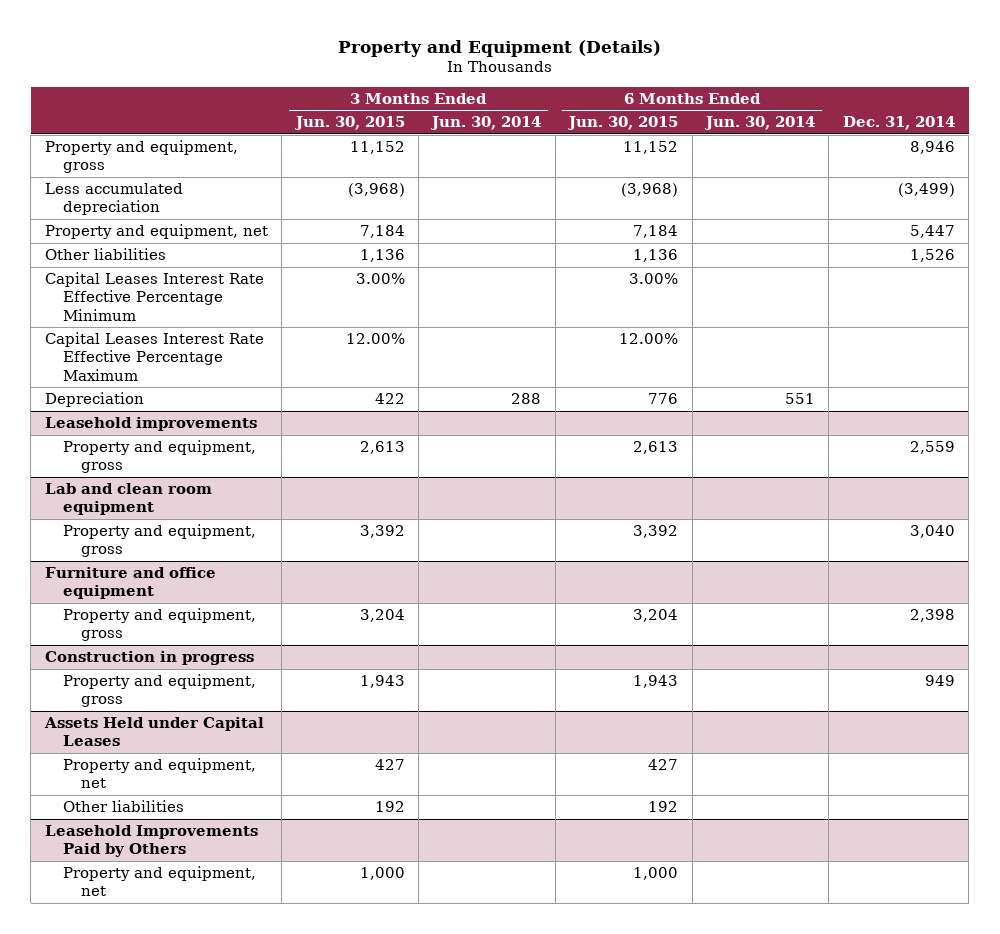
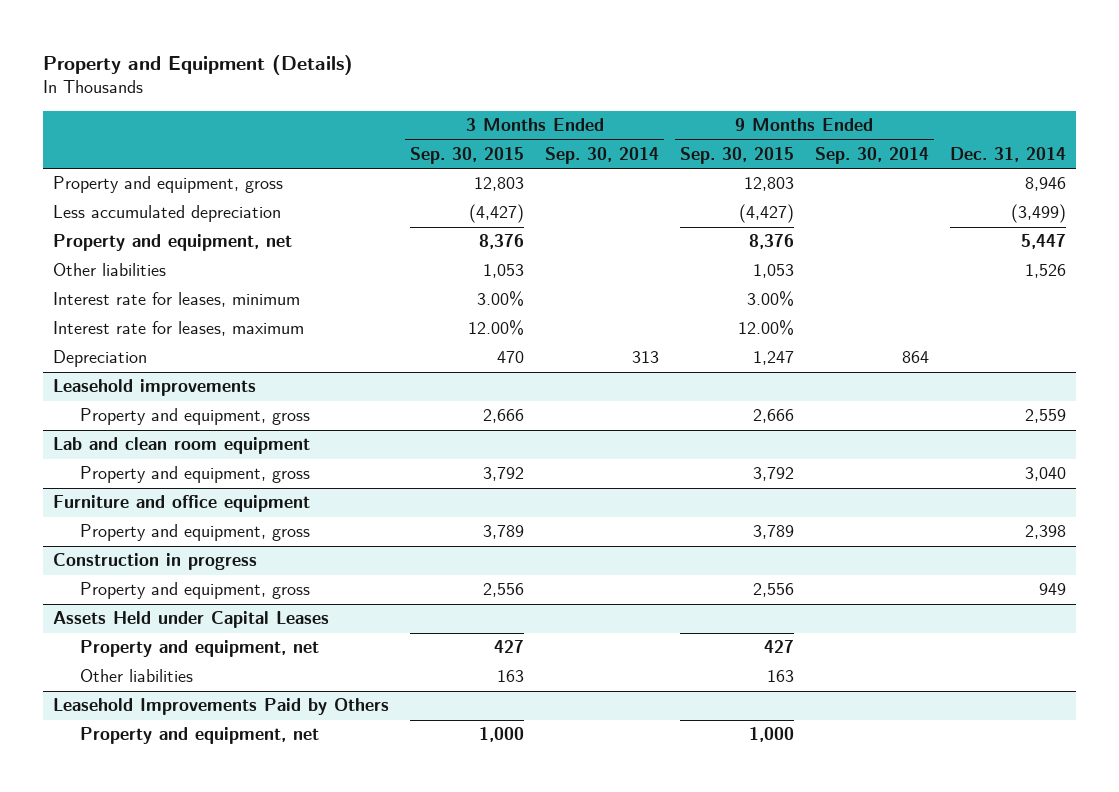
- | 3 Months Ended Jun. 30, 2015 | 3 Months Ended Jun. 30, 2014 | 6 Months Ended Jun. 30, 2015 | 6 Months Ended Jun. 30, 2014 | Dec. 31, 2014
+ | 3 Months Ended Sep. 30, 2015 | 3 Months Ended Sep. 30, 2014 | 9 Months Ended Sep. 30, 2015 | 9 Months Ended Sep. 30, 2014 | Dec. 31, 2014
- Capital Leases Interest Rate Effective Percentage Minimum | 3.00% | | 3.00% | |
- Capital Leases Interest Rate Effective Percentage Maximum | 12.00% | | 12.00% | |
+ Interest rate for leases, minimum | 3.00% | | 3.00% | |
+ Interest rate for leases, maximum | 12.00% | | 12.00% | |

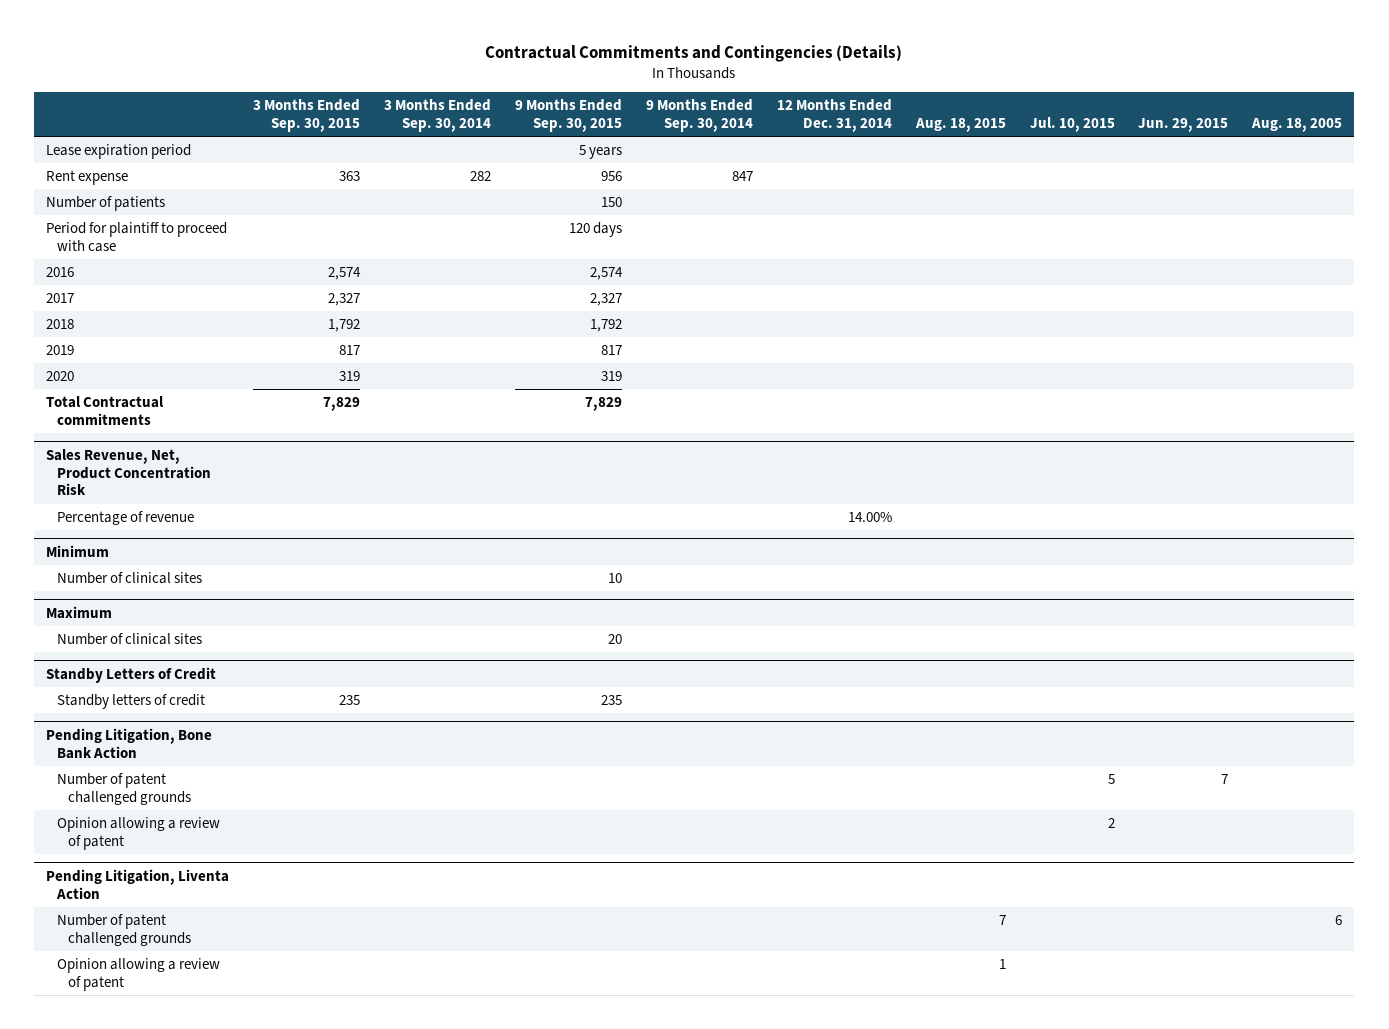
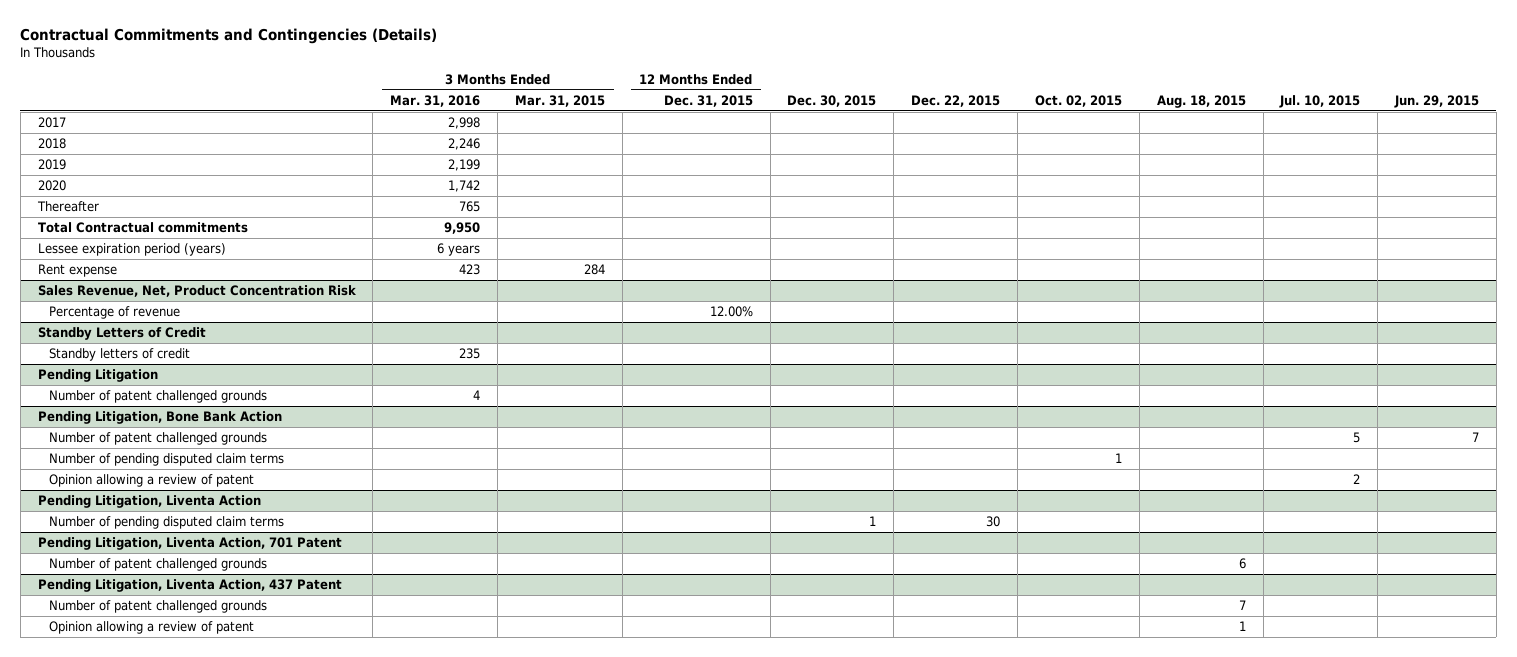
- | 3 Months Ended Sep. 30, 2015 | 3 Months Ended Sep. 30, 2014 | 9 Months Ended Sep. 30, 2015 | 9 Months Ended Sep. 30, 2014 | 12 Months Ended Dec. 31, 2014 | Aug. 18, 2015 | Jul. 10, 2015 | Jun. 29, 2015 | Aug. 18, 2005
+ | 3 Months Ended Mar. 31, 2016 | 3 Months Ended Mar. 31, 2015 | 12 Months Ended Dec. 31, 2015 | Dec. 30, 2015 | Dec. 22, 2015 | Oct. 02, 2015 | Aug. 18, 2015 | Jul. 10, 2015 | Jun. 29, 2015
- Lease expiration period | | | 5 years | | | | | |
- Number of patients | | | 150 | | | | | |
- Period for plaintiff to proceed with case | | | 120 days | | | | | |
- 2016 | 2,574 | | 2,574 | | | | | |
+ Thereafter | 765 | | | | | | | |
+ Lessee expiration period (years) | 6 years | | | | | | | |
moved down: Rent expense | 423 | 284 | | | | | | |
- Minimum
- Number of clinical sites | | | 10 | | | | | |
- Maximum
- Number of clinical sites | | | 20 | | | | | |
+ Pending Litigation
+ Number of patent challenged grounds | 4 | | | | | | | |
@ Pending Litigation, Bone Bank Action
+ Number of pending disputed claim terms | | | | | | 1 | | |
@ Pending Litigation, Liventa Action
- Number of patent challenged grounds | | | | | | 7 | | | 6
- Opinion allowing a review of patent | | | | | | 1 | | |
+ Number of pending disputed claim terms | | | | 1 | 30 | | | |
+ Pending Litigation, Liventa Action, 701 Patent
+ Number of patent challenged grounds | | | | | | | 6 | |
+ Pending Litigation, Liventa Action, 437 Patent
+ Number of patent challenged grounds | | | | | | | 7 | |
+ Opinion allowing a review of patent | | | | | | | 1 | |

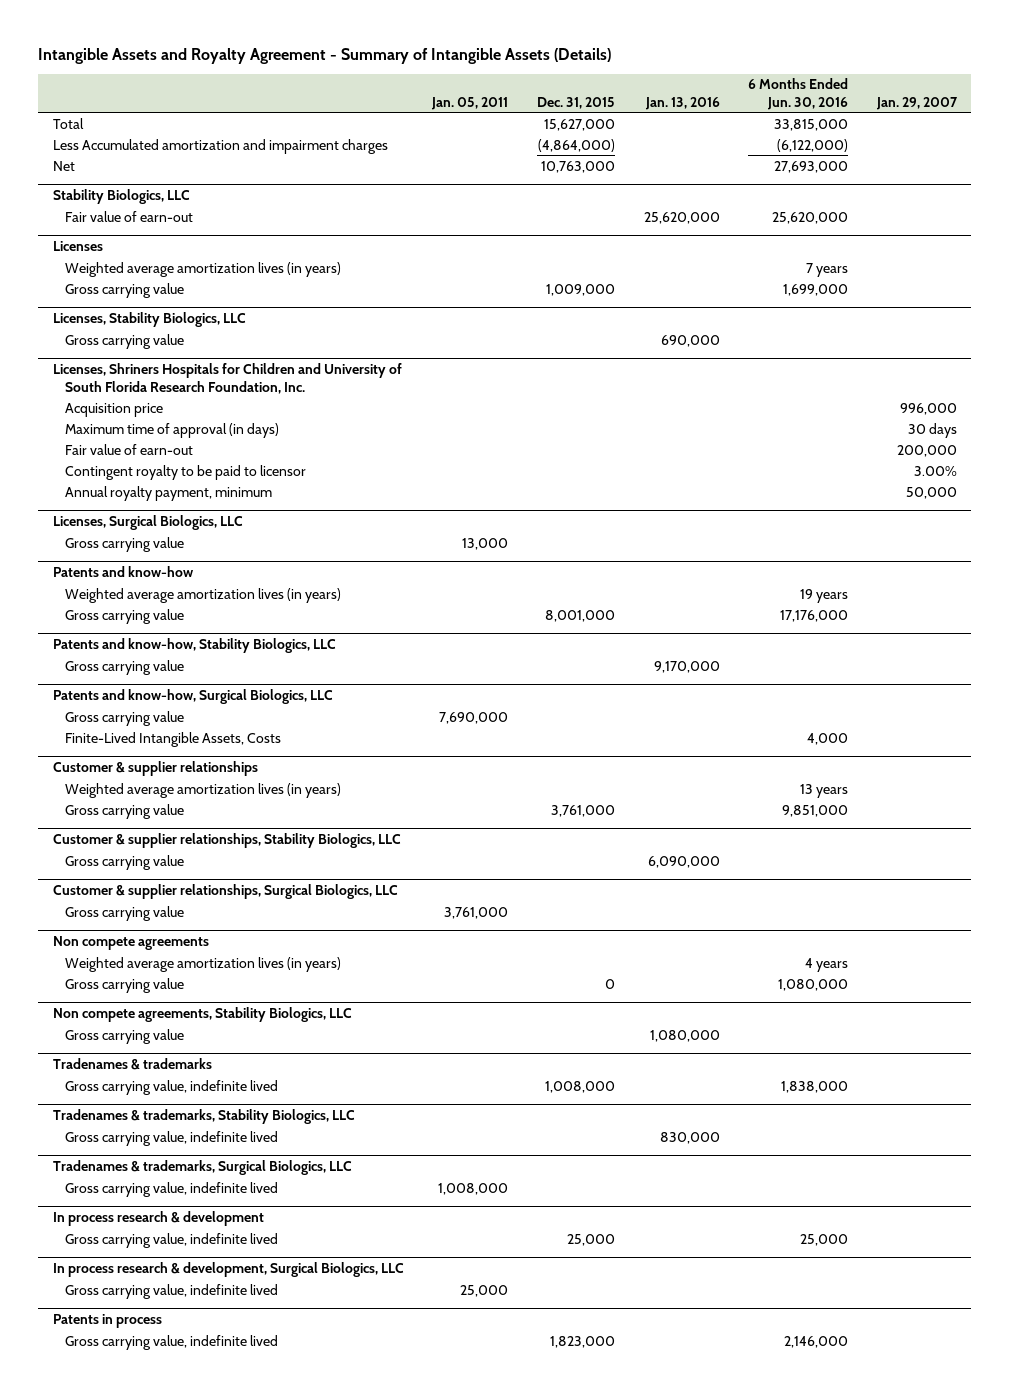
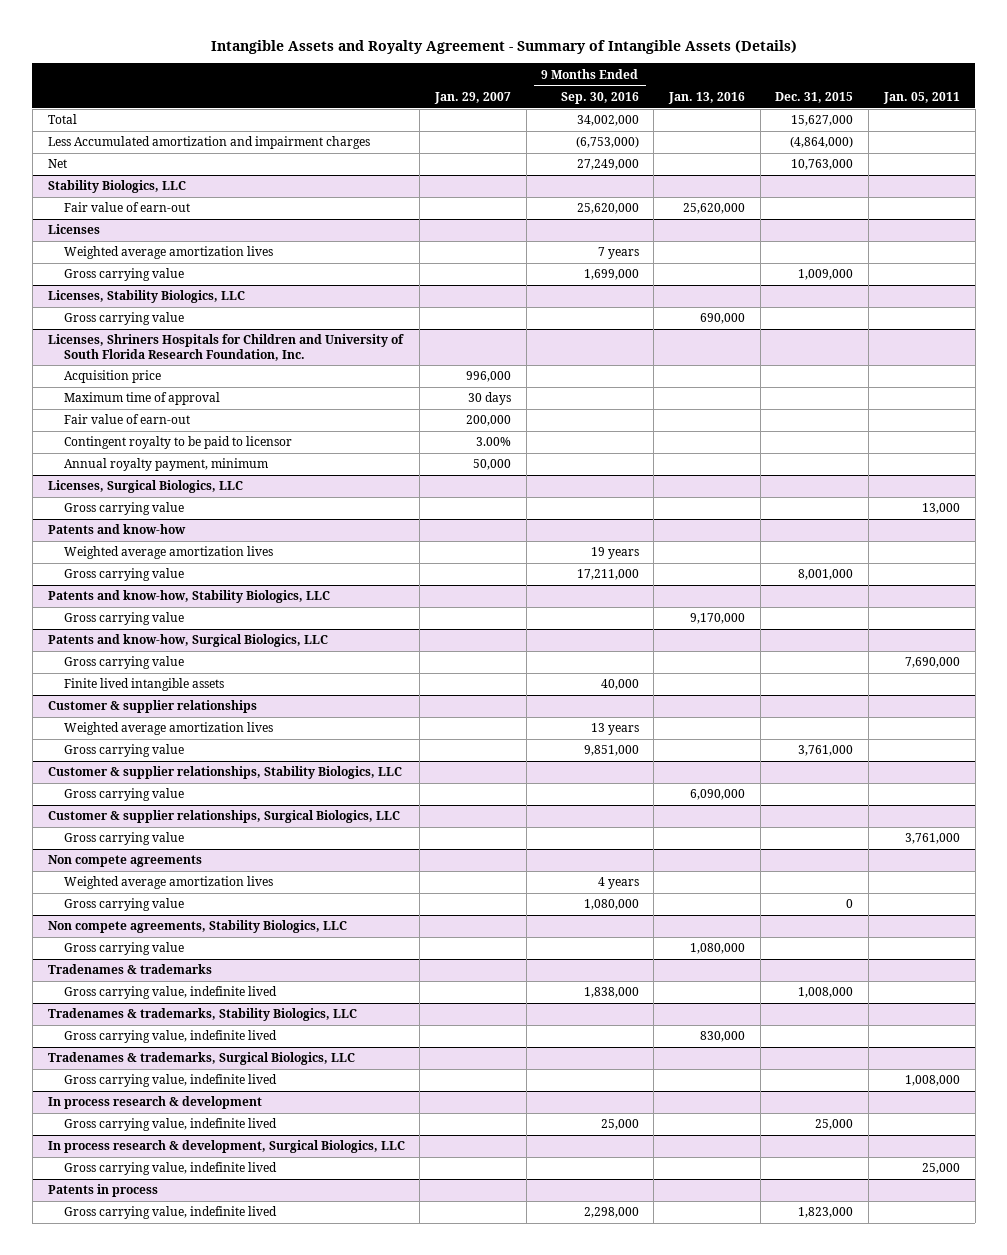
- | Jan. 05, 2011 | Dec. 31, 2015 | Jan. 13, 2016 | 6 Months Ended Jun. 30, 2016 | Jan. 29, 2007
+ | Jan. 29, 2007 | 9 Months Ended Sep. 30, 2016 | Jan. 13, 2016 | Dec. 31, 2015 | Jan. 05, 2011
@ Licenses
- Weighted average amortization lives (in years) | | | | 7 years |
+ Weighted average amortization lives | | 7 years | | |
@ Licenses, Shriners Hospitals for Children and University of South Florida Research Foundation, Inc.
- Maximum time of approval (in days) | | | | | 30 days
+ Maximum time of approval | 30 days | | | |
@ Patents and know-how
- Weighted average amortization lives (in years) | | | | 19 years |
+ Weighted average amortization lives | | 19 years | | |
@ Patents and know-how, Surgical Biologics, LLC
- Finite-Lived Intangible Assets, Costs | | | | 4,000 |
+ Finite lived intangible assets | | 40,000 | | |
@ Customer & supplier relationships
- Weighted average amortization lives (in years) | | | | 13 years |
+ Weighted average amortization lives | | 13 years | | |
@ Non compete agreements
- Weighted average amortization lives (in years) | | | | 4 years |
+ Weighted average amortization lives | | 4 years | | |

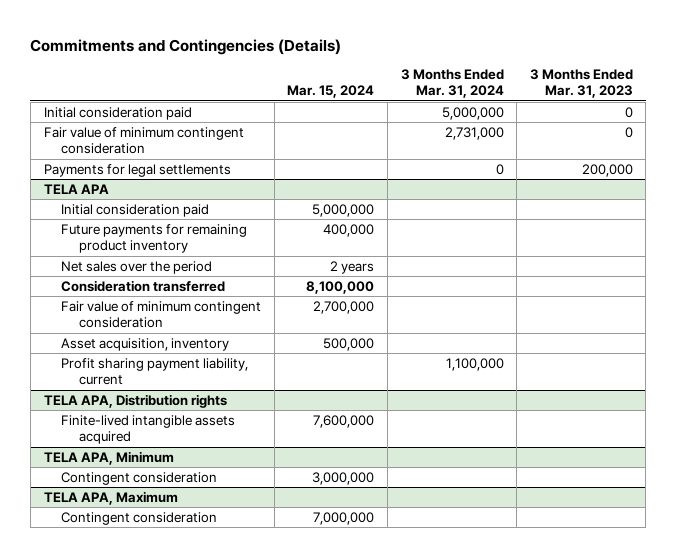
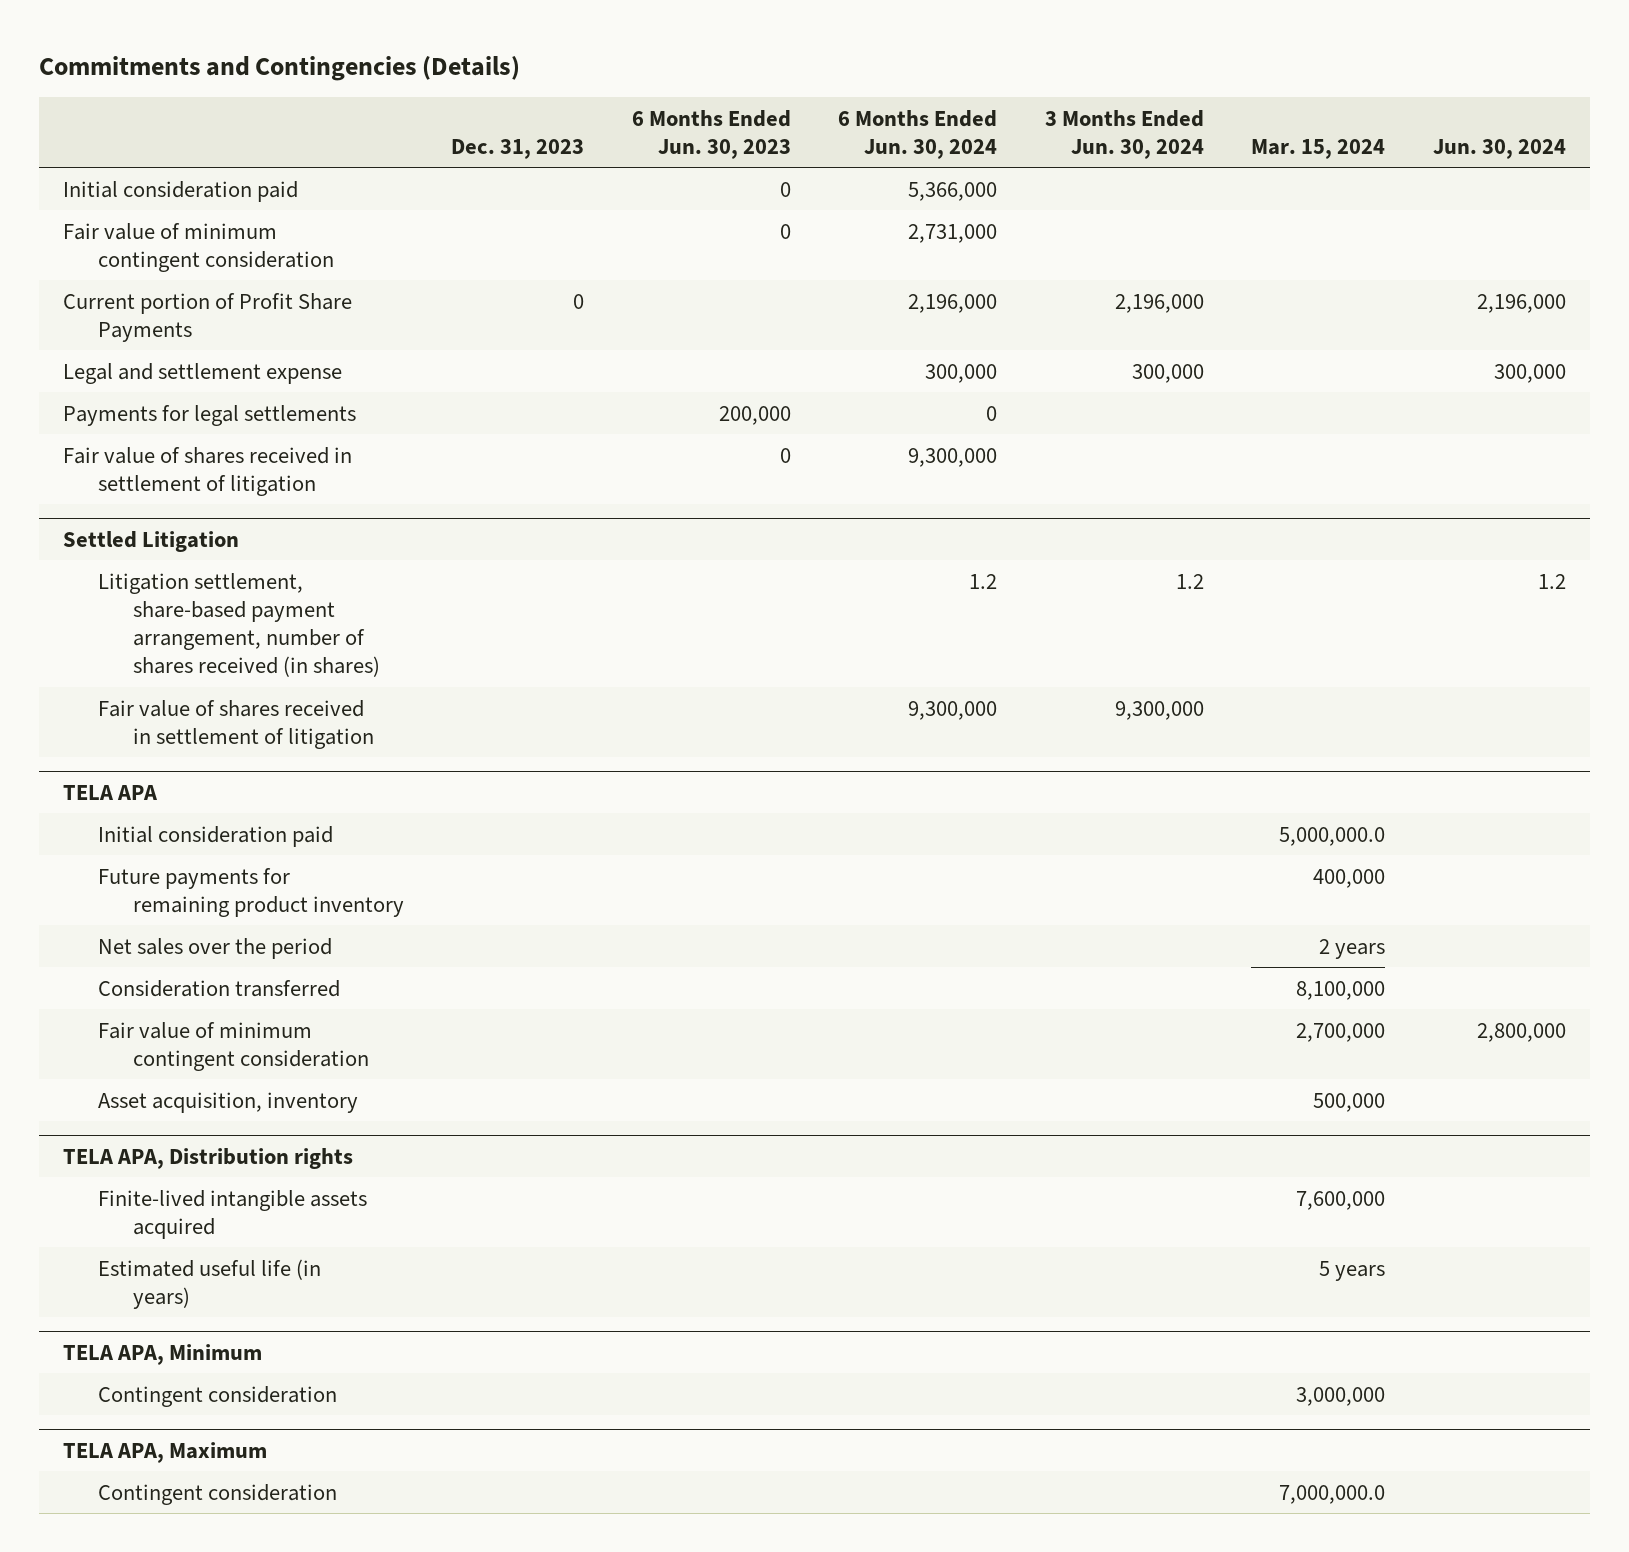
- | Mar. 15, 2024 | 3 Months Ended Mar. 31, 2024 | 3 Months Ended Mar. 31, 2023
+ | Dec. 31, 2023 | 6 Months Ended Jun. 30, 2023 | 6 Months Ended Jun. 30, 2024 | 3 Months Ended Jun. 30, 2024 | Mar. 15, 2024 | Jun. 30, 2024
+ Current portion of Profit Share Payments | 0 | | 2,196,000 | 2,196,000 | | 2,196,000
+ Legal and settlement expense | | | 300,000 | 300,000 | | 300,000
+ Fair value of shares received in settlement of litigation | | 0 | 9,300,000 | | |
+ Settled Litigation
+ Litigation settlement, share-based payment arrangement, number of shares received (in shares) | | | 1.2 | 1.2 | | 1.2
+ Fair value of shares received in settlement of litigation | | | 9,300,000 | 9,300,000 | |
@ TELA APA
- Initial consideration paid | 5,000,000 | |
+ Initial consideration paid | | | | | 5,000,000.0 |
- Profit sharing payment liability, current | | 1,100,000 |
@ TELA APA, Distribution rights
+ Estimated useful life (in years) | | | | | 5 years |
@ TELA APA, Maximum
- Contingent consideration | 7,000,000 | |
+ Contingent consideration | | | | | 7,000,000.0 |

